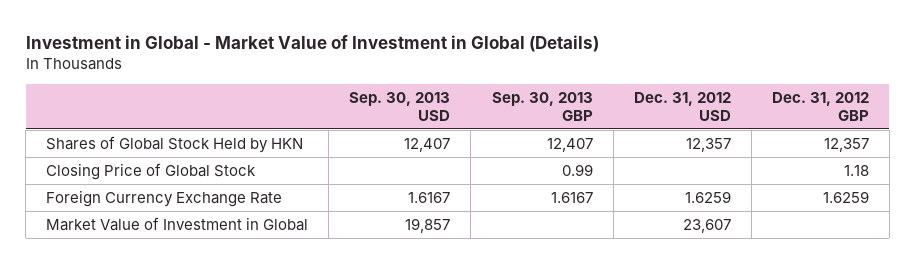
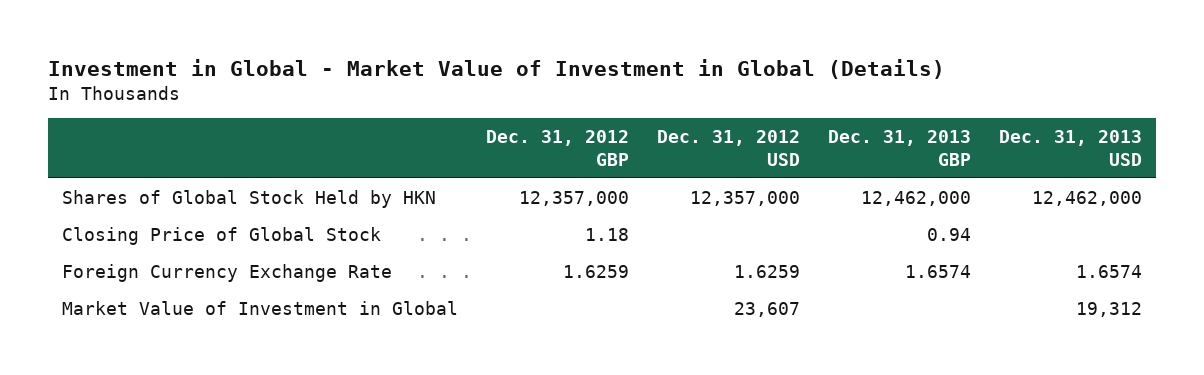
- | Sep. 30, 2013 USD | Sep. 30, 2013 GBP | Dec. 31, 2012 USD | Dec. 31, 2012 GBP
+ | Dec. 31, 2012 GBP | Dec. 31, 2012 USD | Dec. 31, 2013 GBP | Dec. 31, 2013 USD
- Shares of Global Stock Held by HKN | 12,407 | 12,407 | 12,357 | 12,357
+ Shares of Global Stock Held by HKN | 12,357,000 | 12,357,000 | 12,462,000 | 12,462,000

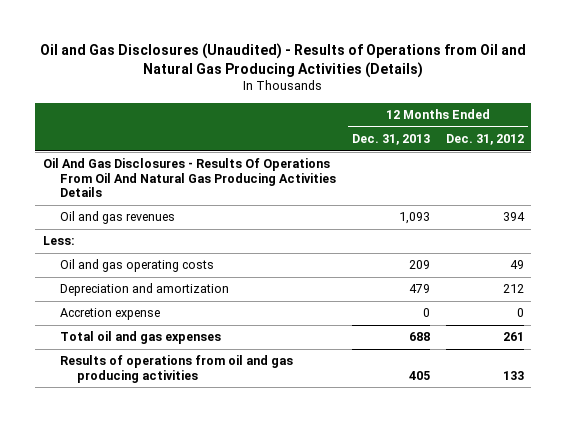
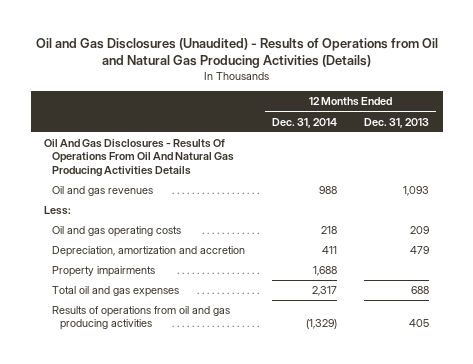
- | 12 Months Ended Dec. 31, 2013 | 12 Months Ended Dec. 31, 2012
+ | 12 Months Ended Dec. 31, 2014 | 12 Months Ended Dec. 31, 2013
- Depreciation and amortization | 479 | 212
- Accretion expense | 0 | 0
+ Depreciation, amortization and accretion | 411 | 479
+ Property impairments | 1,688 |

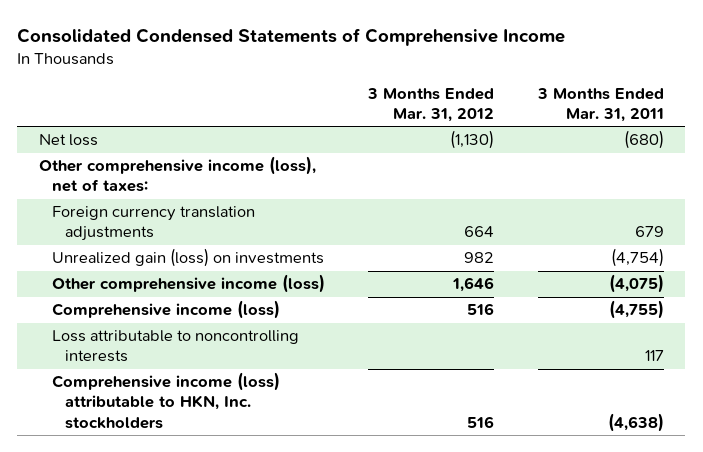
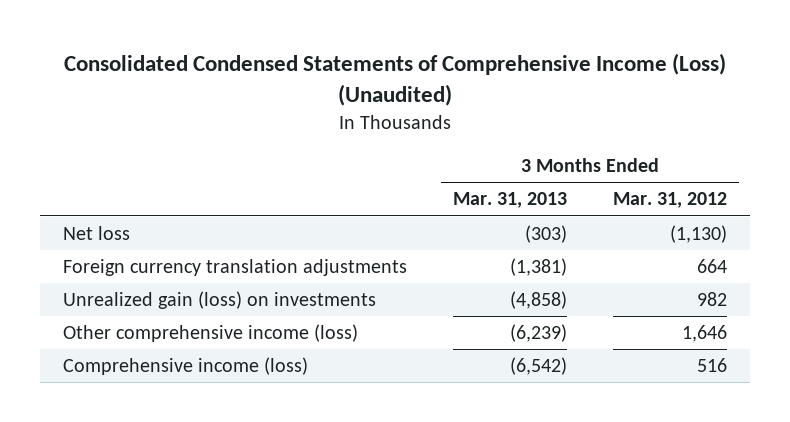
- Consolidated Condensed Statements of Comprehensive Income
+ Consolidated Condensed Statements of Comprehensive Income (Loss) (Unaudited)
- | 3 Months Ended Mar. 31, 2012 | 3 Months Ended Mar. 31, 2011
+ | 3 Months Ended Mar. 31, 2013 | 3 Months Ended Mar. 31, 2012
- Other comprehensive income (loss), net of taxes:
- Loss attributable to noncontrolling interests | | 117
- Comprehensive income (loss) attributable to HKN, Inc. stockholders | 516 | (4,638)

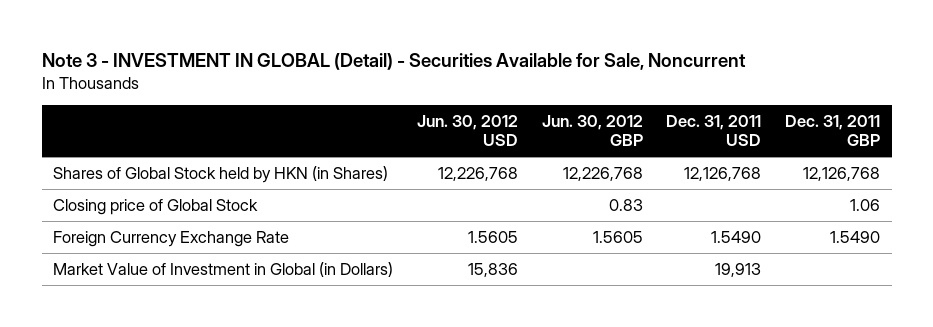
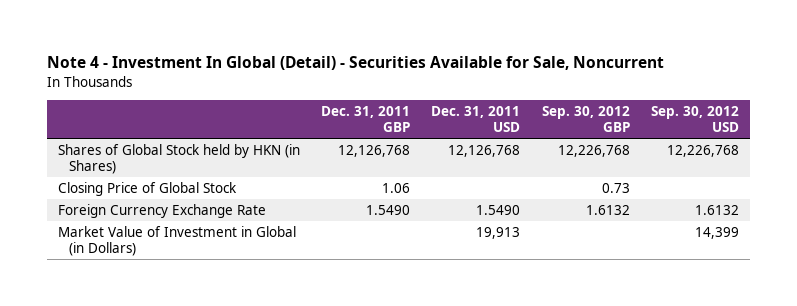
- Note 3 - INVESTMENT IN GLOBAL (Detail) - Securities Available for Sale, Noncurrent
+ Note 4 - Investment In Global (Detail) - Securities Available for Sale, Noncurrent
- | Jun. 30, 2012 USD | Jun. 30, 2012 GBP | Dec. 31, 2011 USD | Dec. 31, 2011 GBP
+ | Dec. 31, 2011 GBP | Dec. 31, 2011 USD | Sep. 30, 2012 GBP | Sep. 30, 2012 USD
- Closing price of Global Stock | | 0.83 | | 1.06
+ Closing Price of Global Stock | 1.06 | | 0.73 |

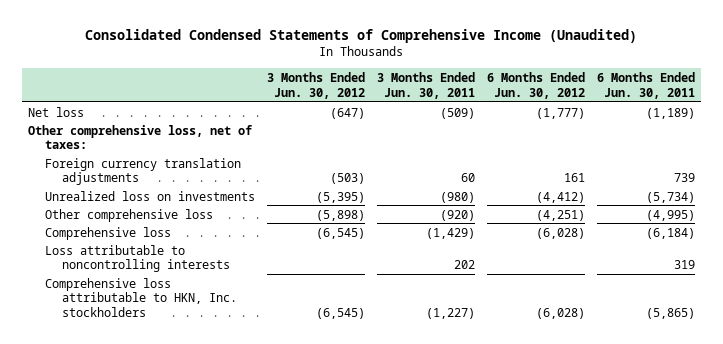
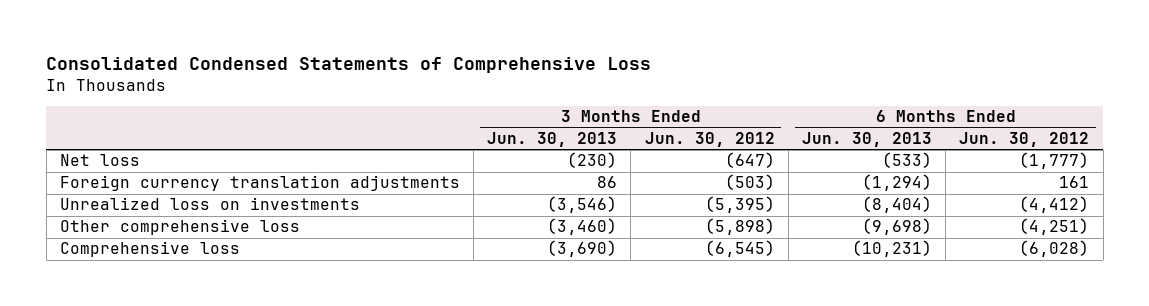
- Consolidated Condensed Statements of Comprehensive Income (Unaudited)
+ Consolidated Condensed Statements of Comprehensive Loss
- | 3 Months Ended Jun. 30, 2012 | 3 Months Ended Jun. 30, 2011 | 6 Months Ended Jun. 30, 2012 | 6 Months Ended Jun. 30, 2011
+ | 3 Months Ended Jun. 30, 2013 | 3 Months Ended Jun. 30, 2012 | 6 Months Ended Jun. 30, 2013 | 6 Months Ended Jun. 30, 2012
- Other comprehensive loss, net of taxes:
- Loss attributable to noncontrolling interests | | 202 | | 319
- Comprehensive loss attributable to HKN, Inc. stockholders | (6,545) | (1,227) | (6,028) | (5,865)

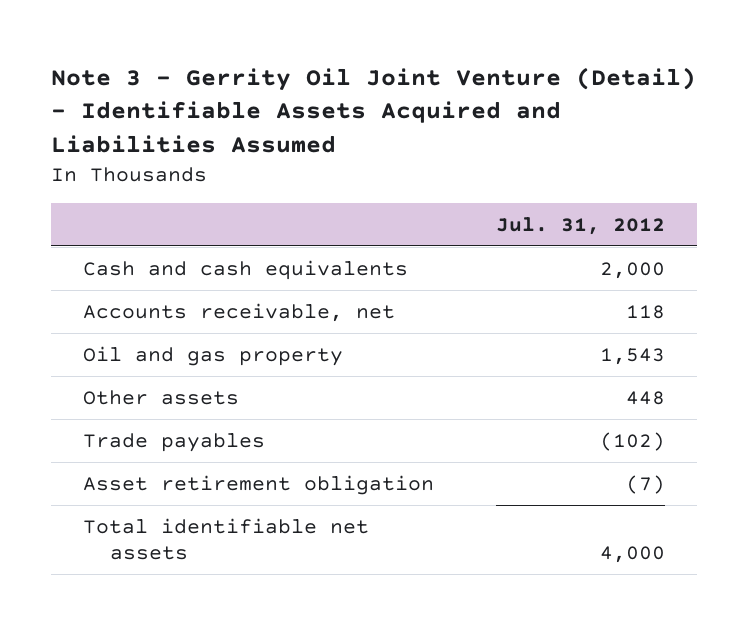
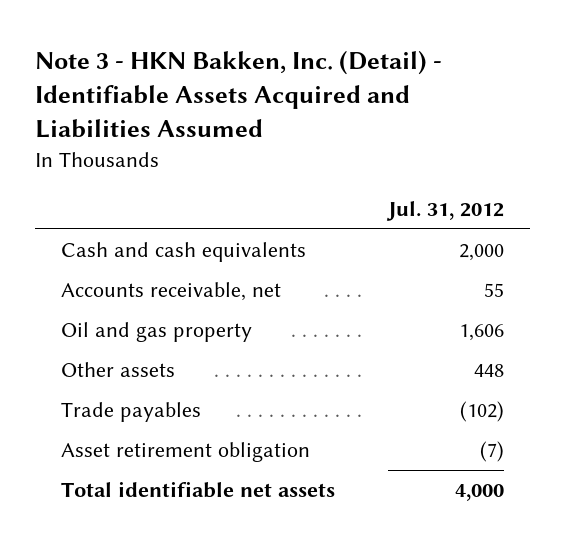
- Note 3 - Gerrity Oil Joint Venture (Detail) - Identifiable Assets Acquired and Liabilities Assumed
+ Note 3 - HKN Bakken, Inc. (Detail) - Identifiable Assets Acquired and Liabilities Assumed
- Accounts receivable, net | 118
- Oil and gas property | 1,543
+ Accounts receivable, net | 55
+ Oil and gas property | 1,606

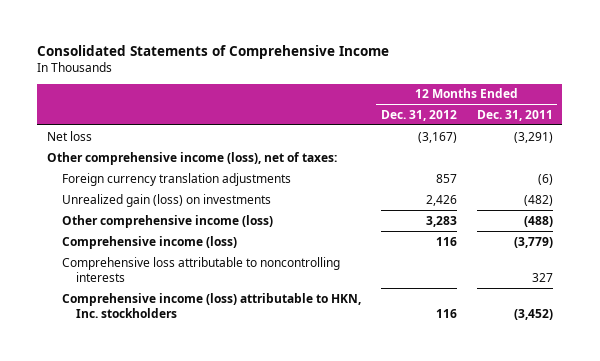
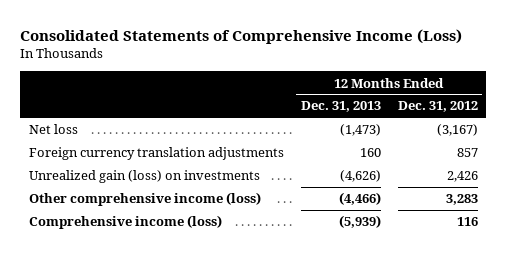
- Consolidated Statements of Comprehensive Income
+ Consolidated Statements of Comprehensive Income (Loss)
- | 12 Months Ended Dec. 31, 2012 | 12 Months Ended Dec. 31, 2011
+ | 12 Months Ended Dec. 31, 2013 | 12 Months Ended Dec. 31, 2012
- Other comprehensive income (loss), net of taxes:
- Comprehensive loss attributable to noncontrolling interests | | 327
- Comprehensive income (loss) attributable to HKN, Inc. stockholders | 116 | (3,452)

